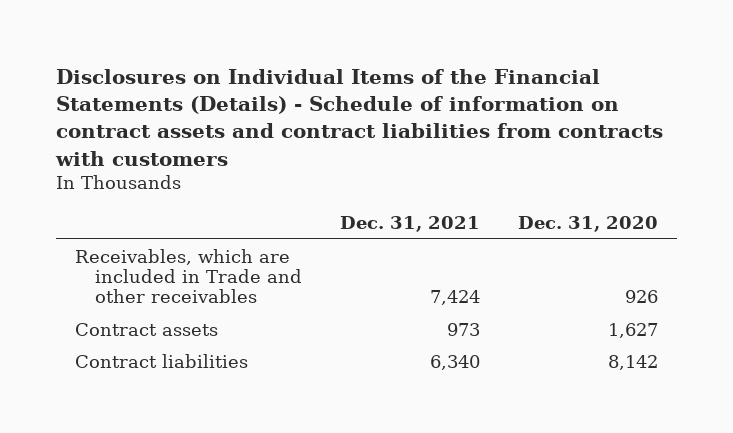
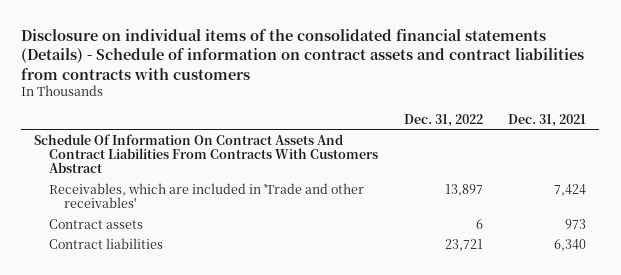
- Disclosures on Individual Items of the Financial Statements (Details) - Schedule of information on contract assets and contract liabilities from contracts with customers
+ Disclosure on individual items of the consolidated financial statements (Details) - Schedule of information on contract assets and contract liabilities from contracts with customers
- | Dec. 31, 2021 | Dec. 31, 2020
+ | Dec. 31, 2022 | Dec. 31, 2021
- Receivables, which are included in Trade and other receivables | 7,424 | 926
+ Schedule Of Information On Contract Assets And Contract Liabilities From Contracts With Customers Abstract
+ Receivables, which are included in 'Trade and other receivables' | 13,897 | 7,424

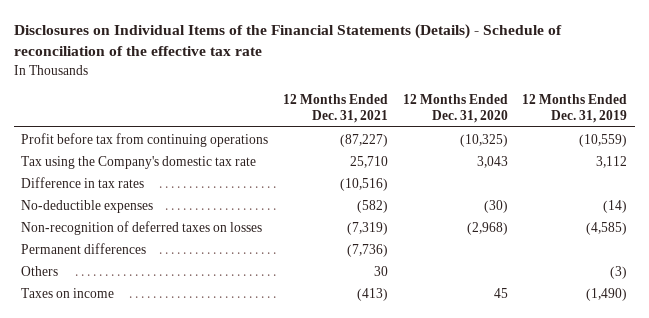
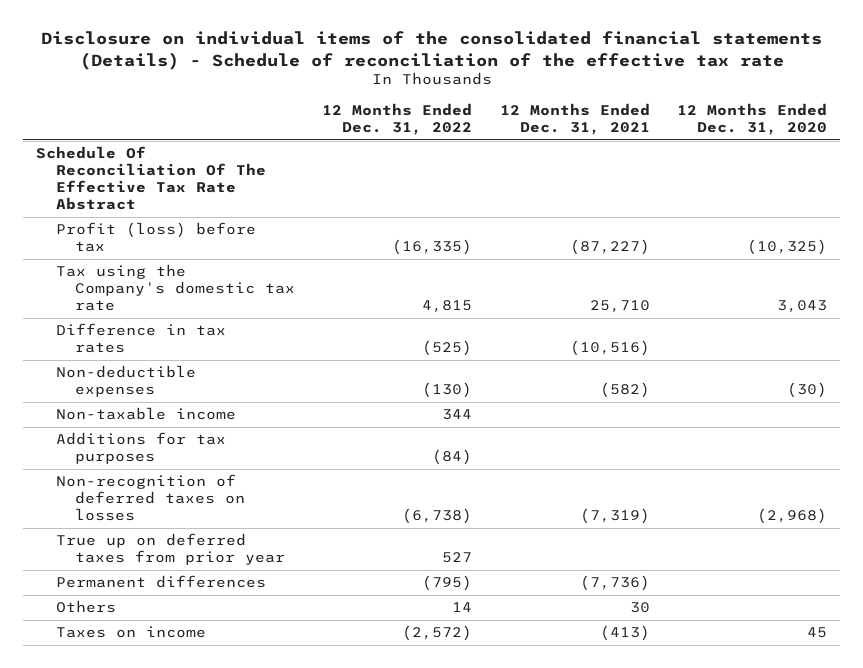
- Disclosures on Individual Items of the Financial Statements (Details) - Schedule of reconciliation of the effective tax rate
+ Disclosure on individual items of the consolidated financial statements (Details) - Schedule of reconciliation of the effective tax rate
- | 12 Months Ended Dec. 31, 2021 | 12 Months Ended Dec. 31, 2020 | 12 Months Ended Dec. 31, 2019
+ | 12 Months Ended Dec. 31, 2022 | 12 Months Ended Dec. 31, 2021 | 12 Months Ended Dec. 31, 2020
- Profit before tax from continuing operations | (87,227) | (10,325) | (10,559)
+ Schedule Of Reconciliation Of The Effective Tax Rate Abstract
+ Profit (loss) before tax | (16,335) | (87,227) | (10,325)
- No-deductible expenses | (582) | (30) | (14)
+ Non-deductible expenses | (130) | (582) | (30)
+ Non-taxable income | 344 | |
+ Additions for tax purposes | (84) | |
+ True up on deferred taxes from prior year | 527 | |

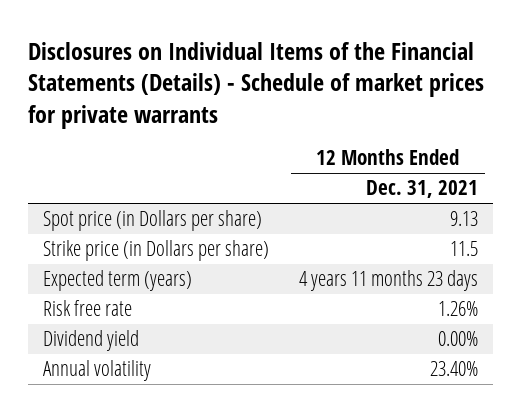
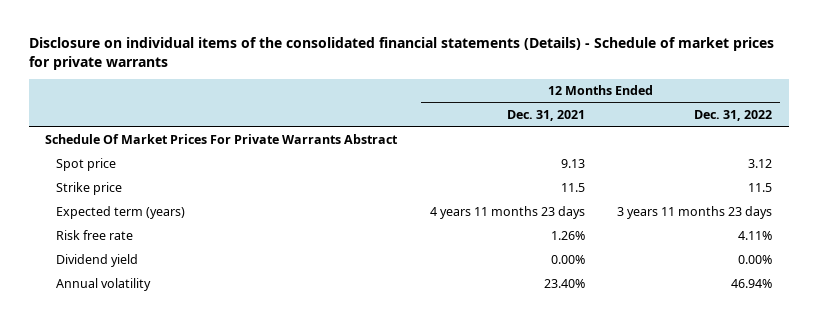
- Disclosures on Individual Items of the Financial Statements (Details) - Schedule of market prices for private warrants
+ Disclosure on individual items of the consolidated financial statements (Details) - Schedule of market prices for private warrants
- | 12 Months Ended Dec. 31, 2021
+ | 12 Months Ended Dec. 31, 2021 | 12 Months Ended Dec. 31, 2022
- Spot price (in Dollars per share) | 9.13
- Strike price (in Dollars per share) | 11.5
+ Schedule Of Market Prices For Private Warrants Abstract
+ Spot price | 9.13 | 3.12
+ Strike price | 11.5 | 11.5

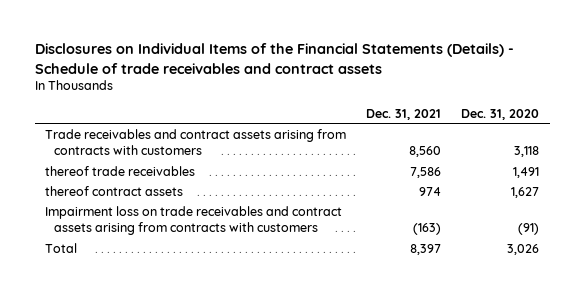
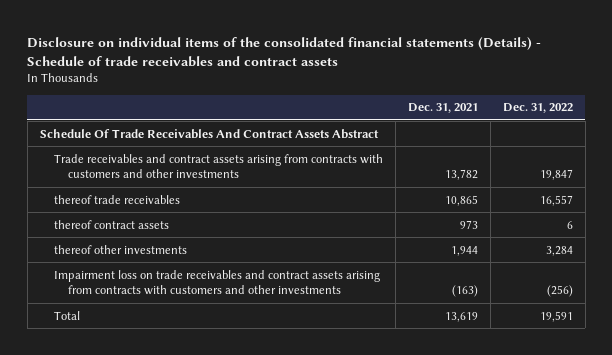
- Disclosures on Individual Items of the Financial Statements (Details) - Schedule of trade receivables and contract assets
+ Disclosure on individual items of the consolidated financial statements (Details) - Schedule of trade receivables and contract assets
- | Dec. 31, 2021 | Dec. 31, 2020
+ | Dec. 31, 2021 | Dec. 31, 2022
- Trade receivables and contract assets arising from contracts with customers | 8,560 | 3,118
- thereof trade receivables | 7,586 | 1,491
- thereof contract assets | 974 | 1,627
- Impairment loss on trade receivables and contract assets arising from contracts with customers | (163) | (91)
- Total | 8,397 | 3,026
+ Schedule Of Trade Receivables And Contract Assets Abstract
+ Trade receivables and contract assets arising from contracts with customers and other investments | 13,782 | 19,847
+ thereof trade receivables | 10,865 | 16,557
+ thereof contract assets | 973 | 6
+ thereof other investments | 1,944 | 3,284
+ Impairment loss on trade receivables and contract assets arising from contracts with customers and other investments | (163) | (256)
+ Total | 13,619 | 19,591

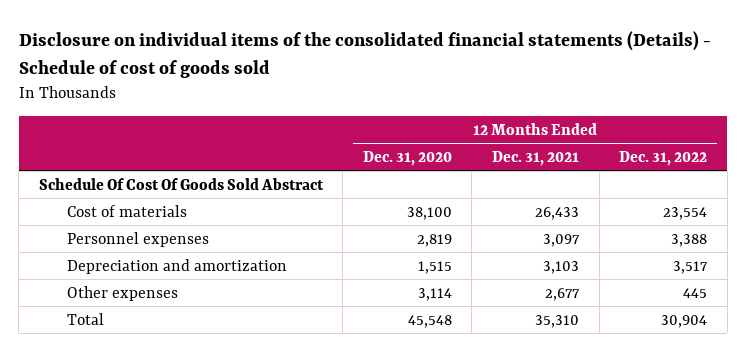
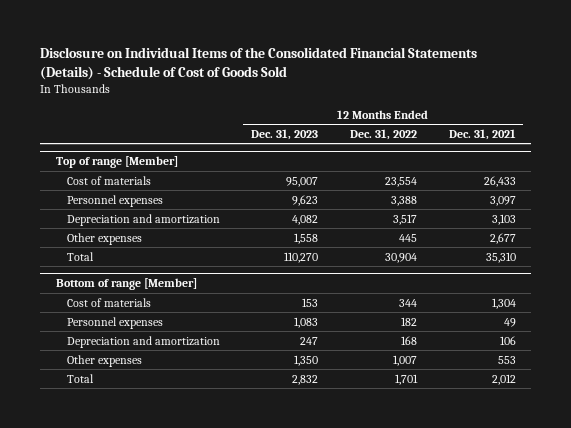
- Disclosure on individual items of the consolidated financial statements (Details) - Schedule of cost of goods sold
+ Disclosure on Individual Items of the Consolidated Financial Statements (Details) - Schedule of Cost of Goods Sold
- | 12 Months Ended Dec. 31, 2020 | 12 Months Ended Dec. 31, 2021 | 12 Months Ended Dec. 31, 2022
+ | 12 Months Ended Dec. 31, 2023 | 12 Months Ended Dec. 31, 2022 | 12 Months Ended Dec. 31, 2021
- Schedule Of Cost Of Goods Sold Abstract
+ Top of range [Member]
+ Bottom of range [Member]
+ Cost of materials | 153 | 344 | 1,304
+ Personnel expenses | 1,083 | 182 | 49
+ Depreciation and amortization | 247 | 168 | 106
+ Other expenses | 1,350 | 1,007 | 553
+ Total | 2,832 | 1,701 | 2,012

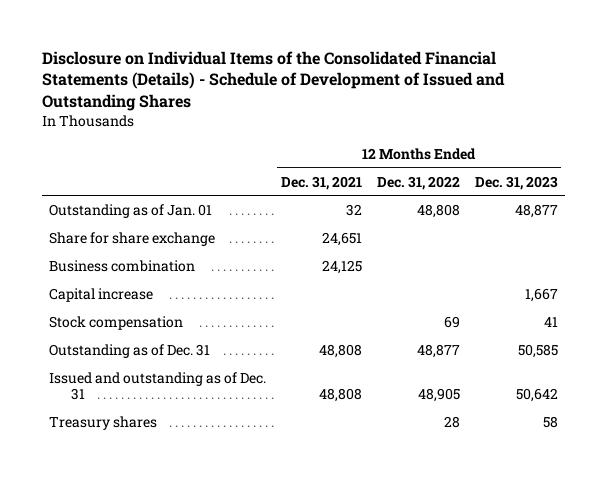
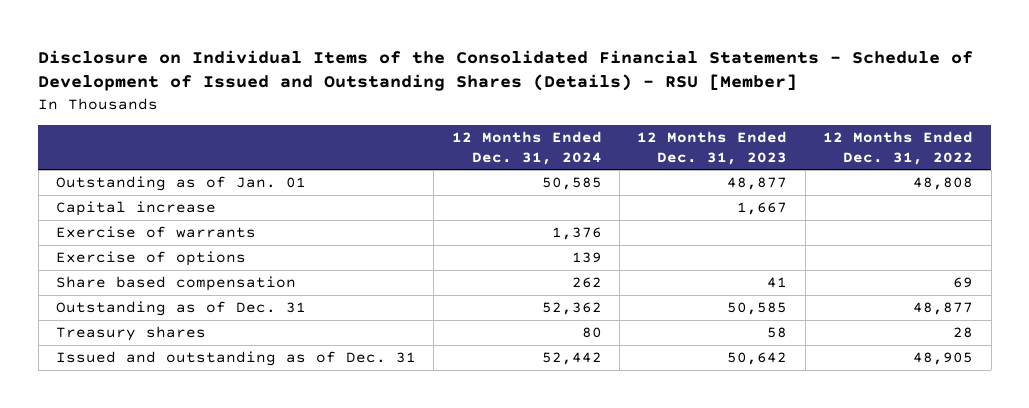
- Disclosure on Individual Items of the Consolidated Financial Statements (Details) - Schedule of Development of Issued and Outstanding Shares
+ Disclosure on Individual Items of the Consolidated Financial Statements - Schedule of Development of Issued and Outstanding Shares (Details) - RSU [Member]
- | 12 Months Ended Dec. 31, 2021 | 12 Months Ended Dec. 31, 2022 | 12 Months Ended Dec. 31, 2023
+ | 12 Months Ended Dec. 31, 2024 | 12 Months Ended Dec. 31, 2023 | 12 Months Ended Dec. 31, 2022
- Share for share exchange | 24,651 | |
- Business combination | 24,125 | |
- Stock compensation | | 69 | 41
+ Exercise of warrants | 1,376 | |
+ Exercise of options | 139 | |
+ Share based compensation | 262 | 41 | 69
moved down: Issued and outstanding as of Dec. 31 | 52,442 | 50,642 | 48,905

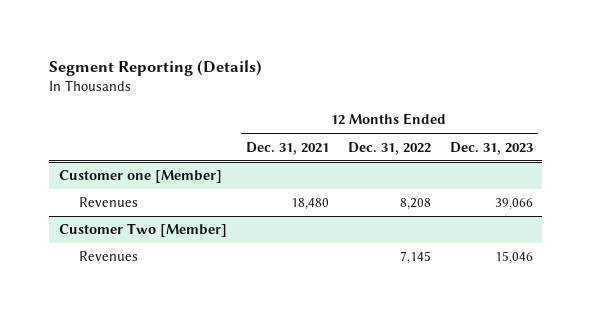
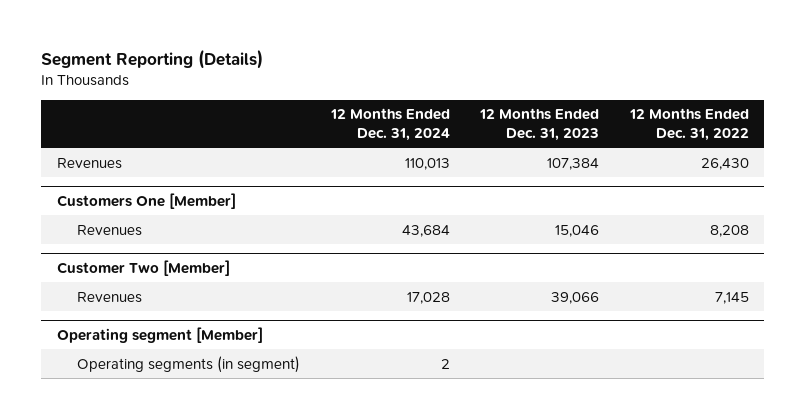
- | 12 Months Ended Dec. 31, 2021 | 12 Months Ended Dec. 31, 2022 | 12 Months Ended Dec. 31, 2023
+ | 12 Months Ended Dec. 31, 2024 | 12 Months Ended Dec. 31, 2023 | 12 Months Ended Dec. 31, 2022
- Customer one [Member]
- Revenues | 18,480 | 8,208 | 39,066
+ Revenues | 110,013 | 107,384 | 26,430
+ Customers One [Member]
+ Revenues | 43,684 | 15,046 | 8,208
@ Customer Two [Member]
- Revenues | | 7,145 | 15,046
+ Revenues | 17,028 | 39,066 | 7,145
+ Operating segment [Member]
+ Operating segments (in segment) | 2 | |

